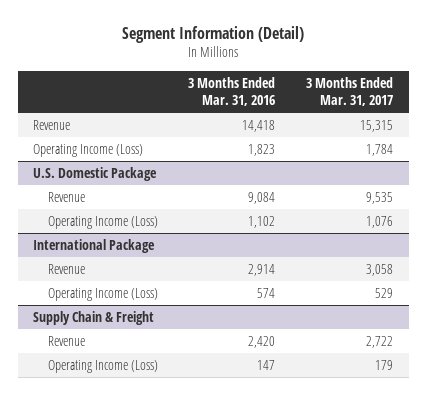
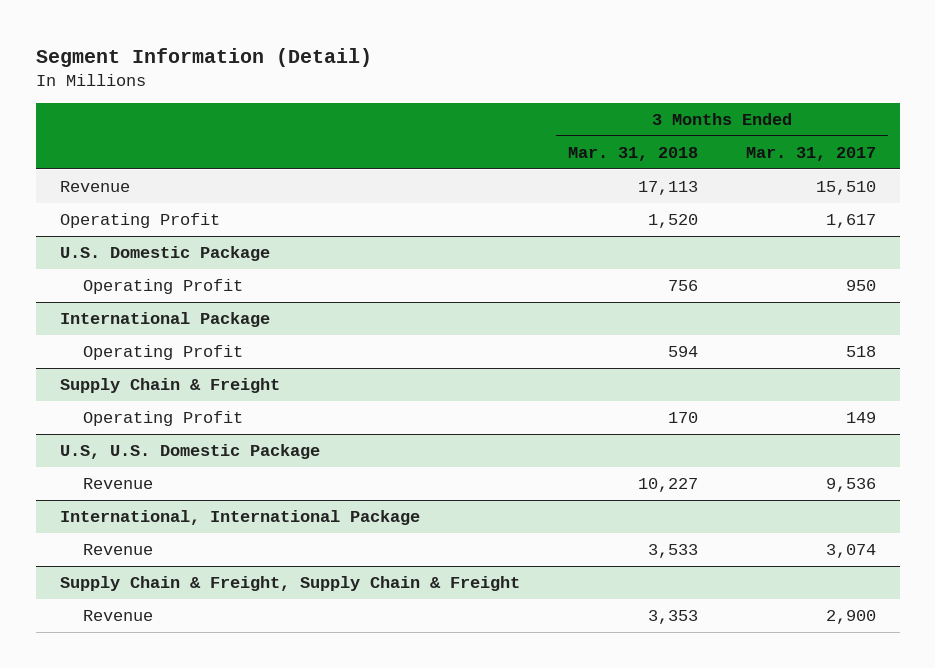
- | 3 Months Ended Mar. 31, 2016 | 3 Months Ended Mar. 31, 2017
+ | 3 Months Ended Mar. 31, 2018 | 3 Months Ended Mar. 31, 2017
- Revenue | 14,418 | 15,315
- Operating Income (Loss) | 1,823 | 1,784
+ Revenue | 17,113 | 15,510
+ Operating Profit | 1,520 | 1,617
@ U.S. Domestic Package
- Revenue | 9,084 | 9,535
- Operating Income (Loss) | 1,102 | 1,076
+ Operating Profit | 756 | 950
@ International Package
- Revenue | 2,914 | 3,058
- Operating Income (Loss) | 574 | 529
+ Operating Profit | 594 | 518
@ Supply Chain & Freight
- Revenue | 2,420 | 2,722
- Operating Income (Loss) | 147 | 179
+ Operating Profit | 170 | 149
+ U.S, U.S. Domestic Package
+ Revenue | 10,227 | 9,536
+ International, International Package
+ Revenue | 3,533 | 3,074
+ Supply Chain & Freight, Supply Chain & Freight
+ Revenue | 3,353 | 2,900

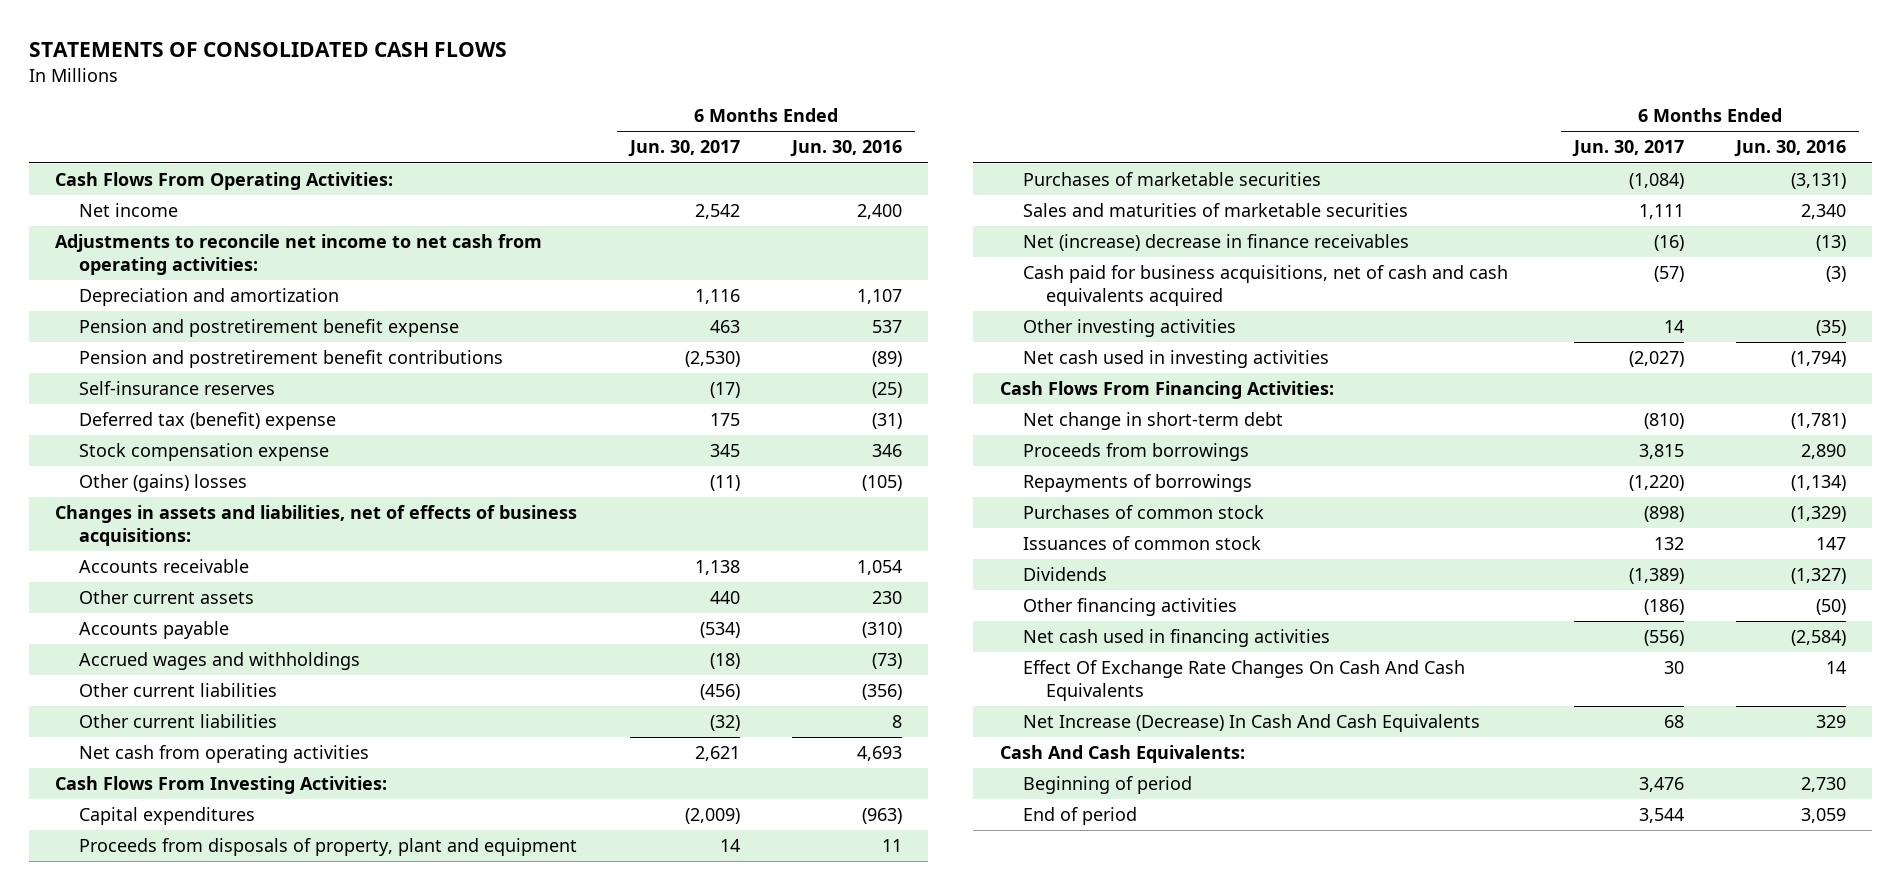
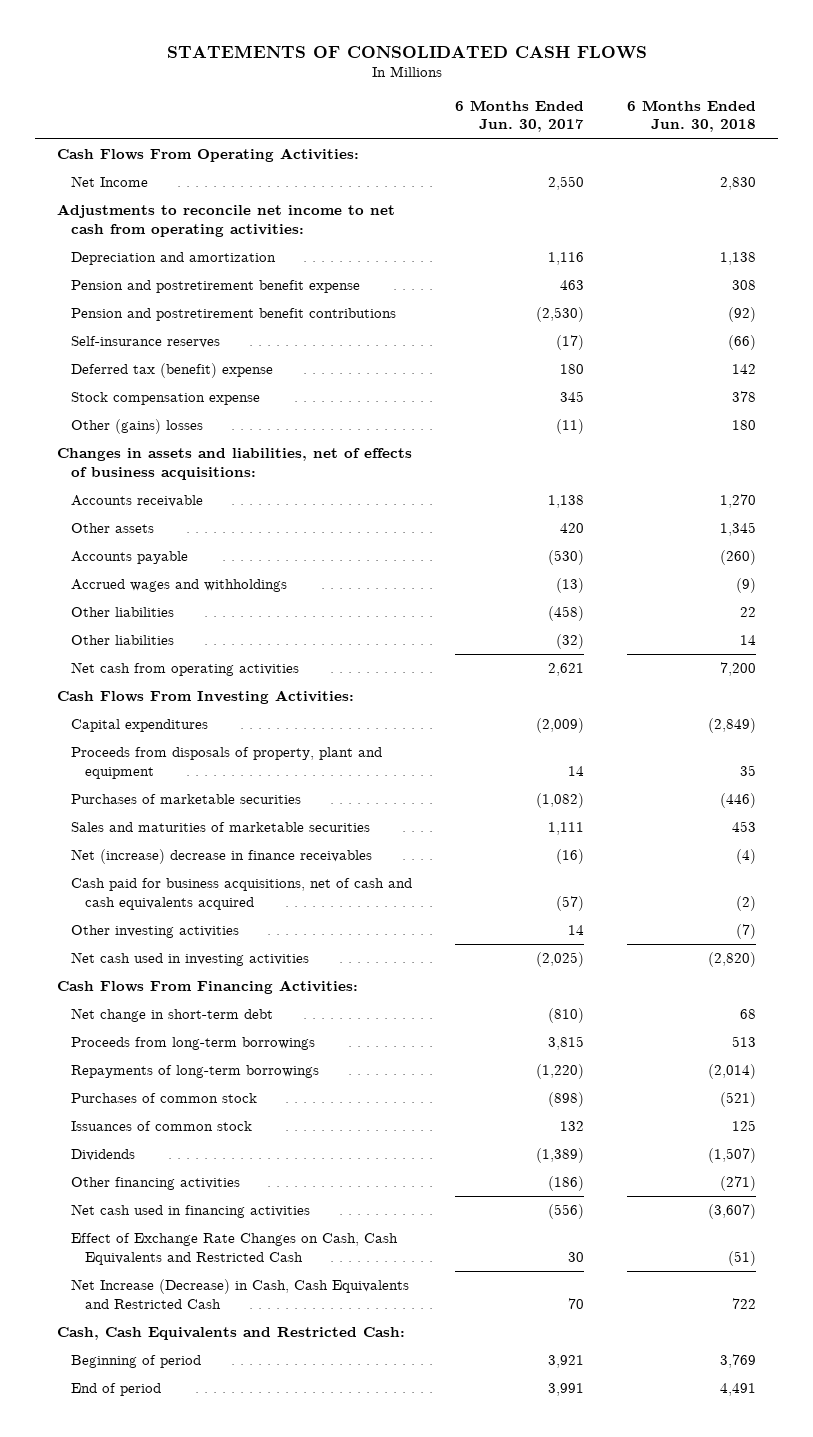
- | 6 Months Ended Jun. 30, 2017 | 6 Months Ended Jun. 30, 2016
+ | 6 Months Ended Jun. 30, 2017 | 6 Months Ended Jun. 30, 2018
- Net income | 2,542 | 2,400
+ Net Income | 2,550 | 2,830
- Deferred tax (benefit) expense | 175 | (31)
+ Deferred tax (benefit) expense | 180 | 142
- Other current assets | 440 | 230
- Accounts payable | (534) | (310)
- Accrued wages and withholdings | (18) | (73)
- Other current liabilities | (456) | (356)
- Other current liabilities | (32) | 8
+ Other assets | 420 | 1,345
+ Accounts payable | (530) | (260)
+ Accrued wages and withholdings | (13) | (9)
+ Other liabilities | (458) | 22
+ Other liabilities | (32) | 14
- Purchases of marketable securities | (1,084) | (3,131)
+ Purchases of marketable securities | (1,082) | (446)
- Net cash used in investing activities | (2,027) | (1,794)
+ Net cash used in investing activities | (2,025) | (2,820)
- Proceeds from borrowings | 3,815 | 2,890
- Repayments of borrowings | (1,220) | (1,134)
+ Proceeds from long-term borrowings | 3,815 | 513
+ Repayments of long-term borrowings | (1,220) | (2,014)
- Effect Of Exchange Rate Changes On Cash And Cash Equivalents | 30 | 14
- Net Increase (Decrease) In Cash And Cash Equivalents | 68 | 329
- Cash And Cash Equivalents:
- Beginning of period | 3,476 | 2,730
- End of period | 3,544 | 3,059
+ Effect of Exchange Rate Changes on Cash, Cash Equivalents and Restricted Cash | 30 | (51)
+ Net Increase (Decrease) in Cash, Cash Equivalents and Restricted Cash | 70 | 722
+ Cash, Cash Equivalents and Restricted Cash:
+ Beginning of period | 3,921 | 3,769
+ End of period | 3,991 | 4,491

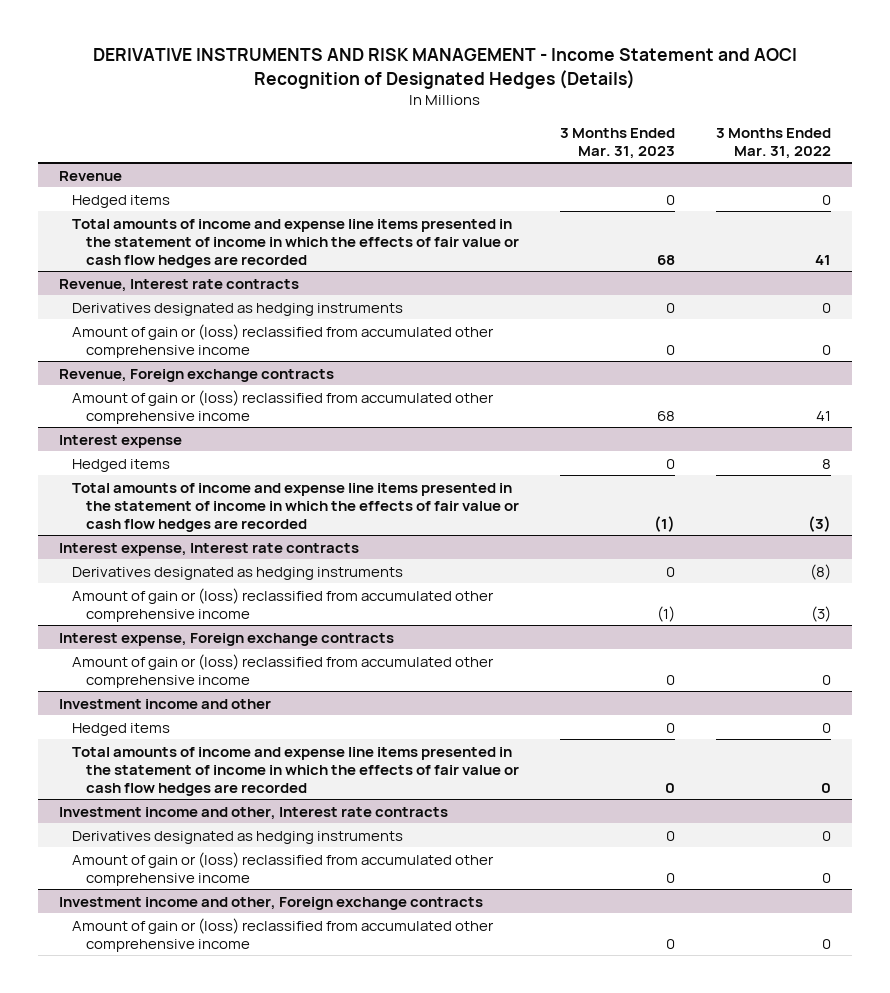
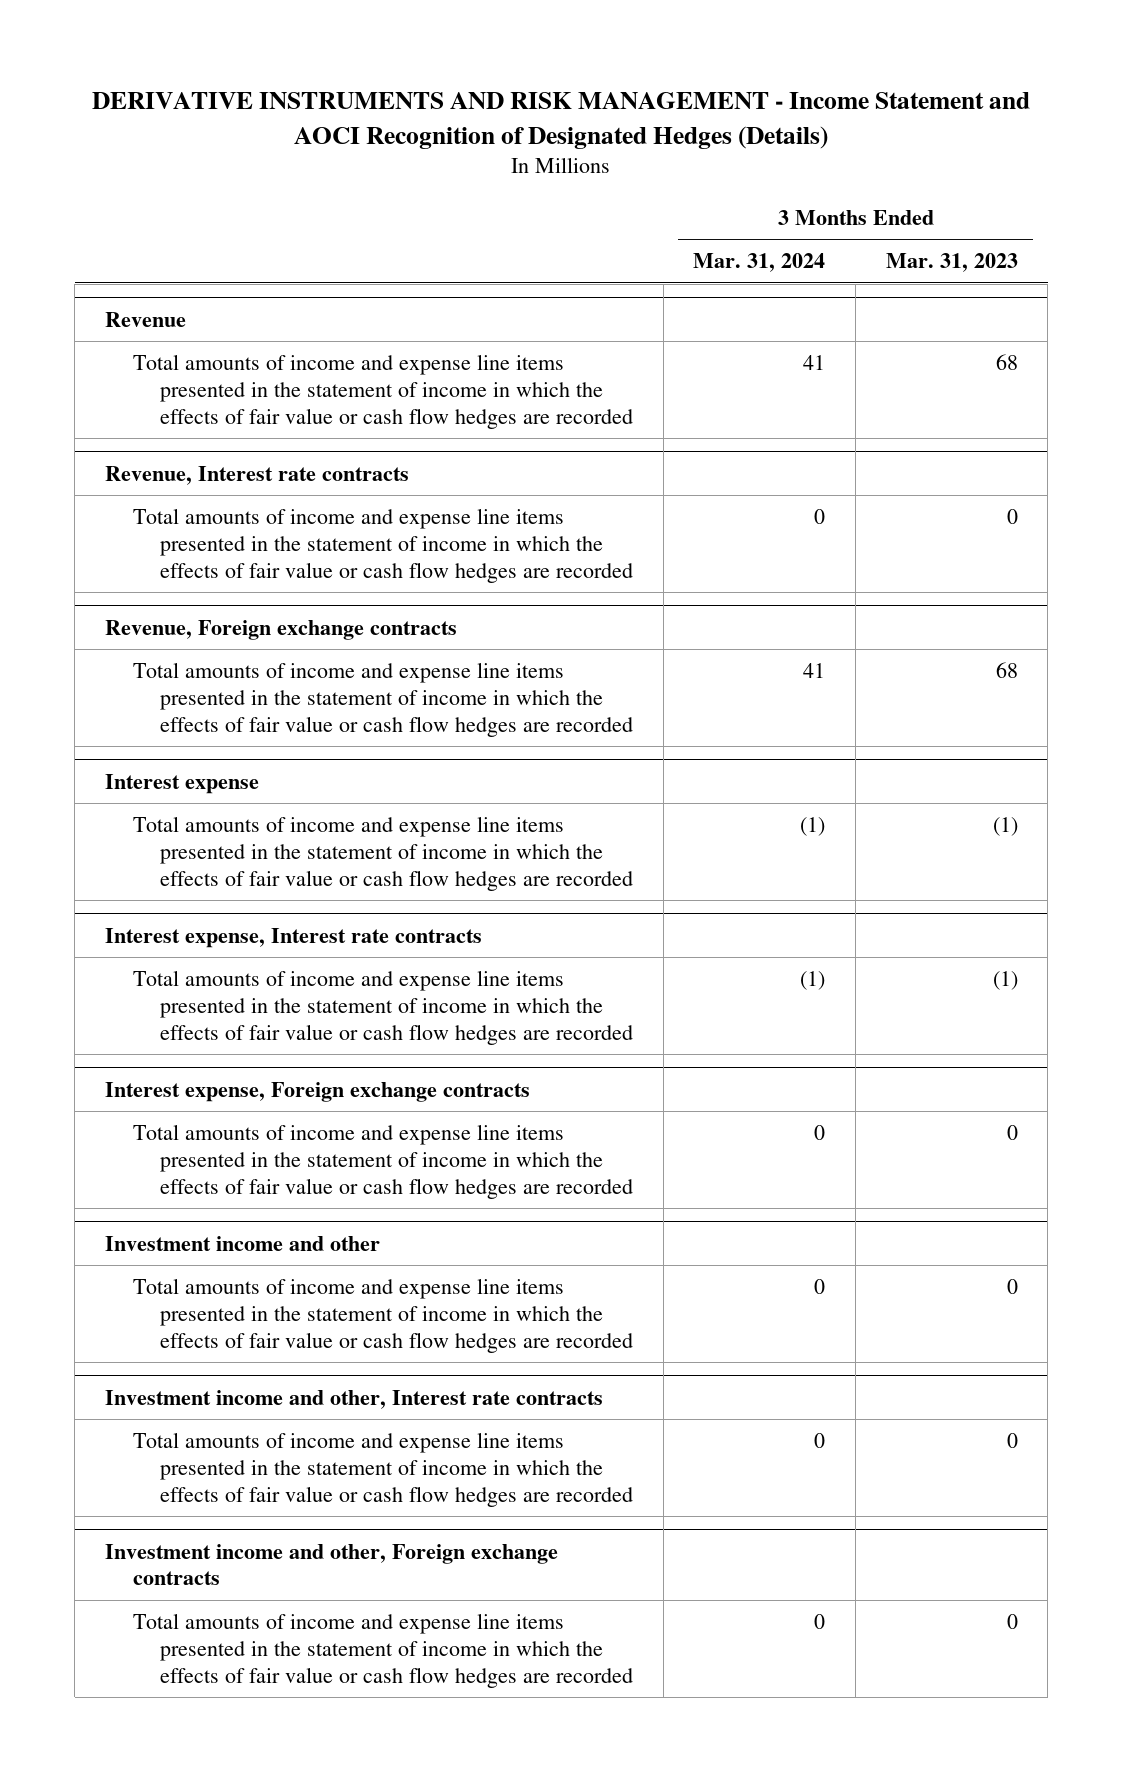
- | 3 Months Ended Mar. 31, 2023 | 3 Months Ended Mar. 31, 2022
+ | 3 Months Ended Mar. 31, 2024 | 3 Months Ended Mar. 31, 2023
@ Revenue
- Hedged items | 0 | 0
@ Revenue, Interest rate contracts
- Derivatives designated as hedging instruments | 0 | 0
- Amount of gain or (loss) reclassified from accumulated other comprehensive income | 0 | 0
+ Total amounts of income and expense line items presented in the statement of income in which the effects of fair value or cash flow hedges are recorded | 0 | 0
@ Revenue, Foreign exchange contracts
- Amount of gain or (loss) reclassified from accumulated other comprehensive income | 68 | 41
+ Total amounts of income and expense line items presented in the statement of income in which the effects of fair value or cash flow hedges are recorded | 41 | 68
@ Interest expense
- Hedged items | 0 | 8
@ Interest expense, Interest rate contracts
- Derivatives designated as hedging instruments | 0 | (8)
- Amount of gain or (loss) reclassified from accumulated other comprehensive income | (1) | (3)
+ Total amounts of income and expense line items presented in the statement of income in which the effects of fair value or cash flow hedges are recorded | (1) | (1)
@ Interest expense, Foreign exchange contracts
- Amount of gain or (loss) reclassified from accumulated other comprehensive income | 0 | 0
+ Total amounts of income and expense line items presented in the statement of income in which the effects of fair value or cash flow hedges are recorded | 0 | 0
@ Investment income and other
- Hedged items | 0 | 0
@ Investment income and other, Interest rate contracts
- Derivatives designated as hedging instruments | 0 | 0
- Amount of gain or (loss) reclassified from accumulated other comprehensive income | 0 | 0
+ Total amounts of income and expense line items presented in the statement of income in which the effects of fair value or cash flow hedges are recorded | 0 | 0
@ Investment income and other, Foreign exchange contracts
- Amount of gain or (loss) reclassified from accumulated other comprehensive income | 0 | 0
+ Total amounts of income and expense line items presented in the statement of income in which the effects of fair value or cash flow hedges are recorded | 0 | 0

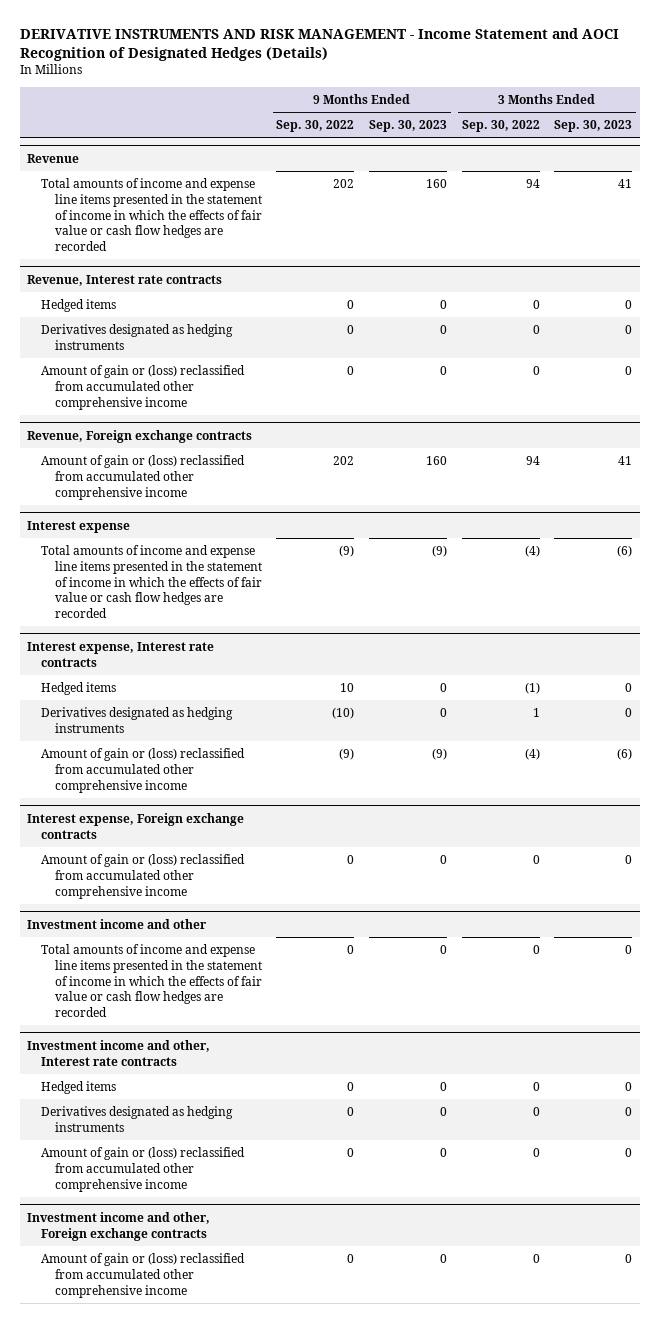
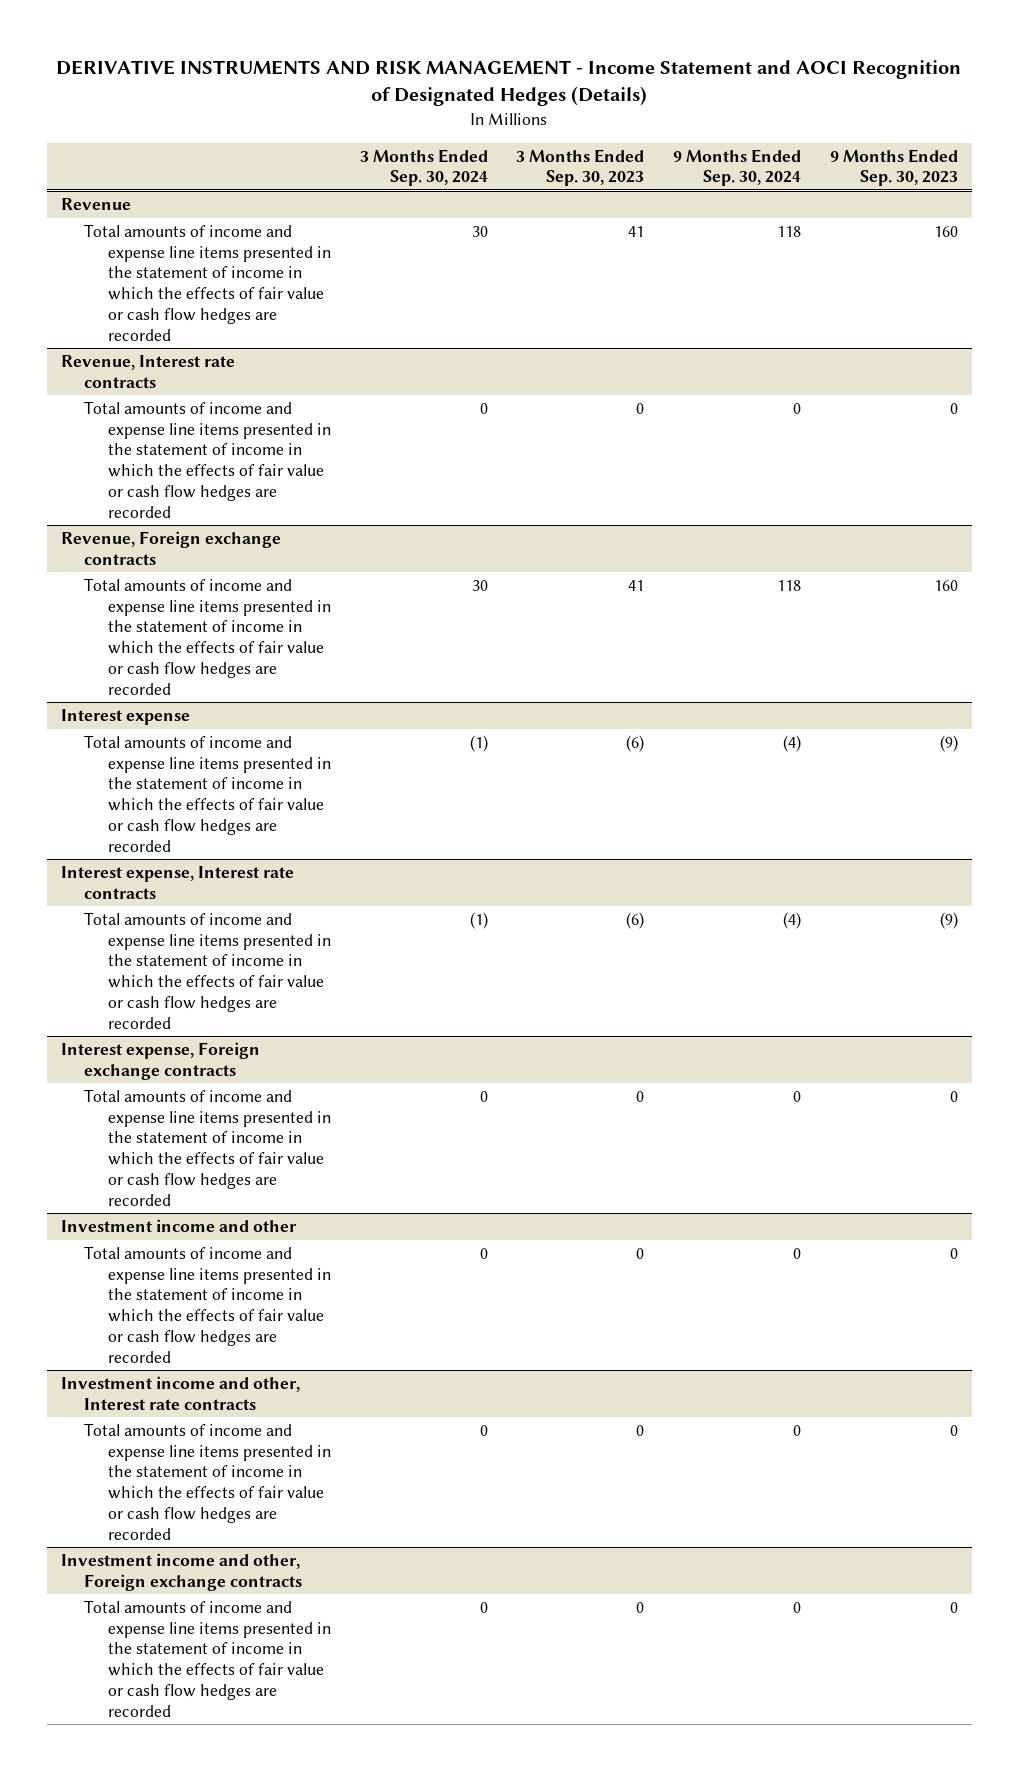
- | 9 Months Ended Sep. 30, 2022 | 9 Months Ended Sep. 30, 2023 | 3 Months Ended Sep. 30, 2022 | 3 Months Ended Sep. 30, 2023
+ | 3 Months Ended Sep. 30, 2024 | 3 Months Ended Sep. 30, 2023 | 9 Months Ended Sep. 30, 2024 | 9 Months Ended Sep. 30, 2023
@ Revenue, Interest rate contracts
- Hedged items | 0 | 0 | 0 | 0
- Derivatives designated as hedging instruments | 0 | 0 | 0 | 0
- Amount of gain or (loss) reclassified from accumulated other comprehensive income | 0 | 0 | 0 | 0
+ Total amounts of income and expense line items presented in the statement of income in which the effects of fair value or cash flow hedges are recorded | 0 | 0 | 0 | 0
@ Revenue, Foreign exchange contracts
- Amount of gain or (loss) reclassified from accumulated other comprehensive income | 202 | 160 | 94 | 41
+ Total amounts of income and expense line items presented in the statement of income in which the effects of fair value or cash flow hedges are recorded | 30 | 41 | 118 | 160
@ Interest expense, Interest rate contracts
- Hedged items | 10 | 0 | (1) | 0
- Derivatives designated as hedging instruments | (10) | 0 | 1 | 0
- Amount of gain or (loss) reclassified from accumulated other comprehensive income | (9) | (9) | (4) | (6)
+ Total amounts of income and expense line items presented in the statement of income in which the effects of fair value or cash flow hedges are recorded | (1) | (6) | (4) | (9)
@ Interest expense, Foreign exchange contracts
- Amount of gain or (loss) reclassified from accumulated other comprehensive income | 0 | 0 | 0 | 0
+ Total amounts of income and expense line items presented in the statement of income in which the effects of fair value or cash flow hedges are recorded | 0 | 0 | 0 | 0
@ Investment income and other, Interest rate contracts
- Hedged items | 0 | 0 | 0 | 0
- Derivatives designated as hedging instruments | 0 | 0 | 0 | 0
- Amount of gain or (loss) reclassified from accumulated other comprehensive income | 0 | 0 | 0 | 0
+ Total amounts of income and expense line items presented in the statement of income in which the effects of fair value or cash flow hedges are recorded | 0 | 0 | 0 | 0
@ Investment income and other, Foreign exchange contracts
- Amount of gain or (loss) reclassified from accumulated other comprehensive income | 0 | 0 | 0 | 0
+ Total amounts of income and expense line items presented in the statement of income in which the effects of fair value or cash flow hedges are recorded | 0 | 0 | 0 | 0

